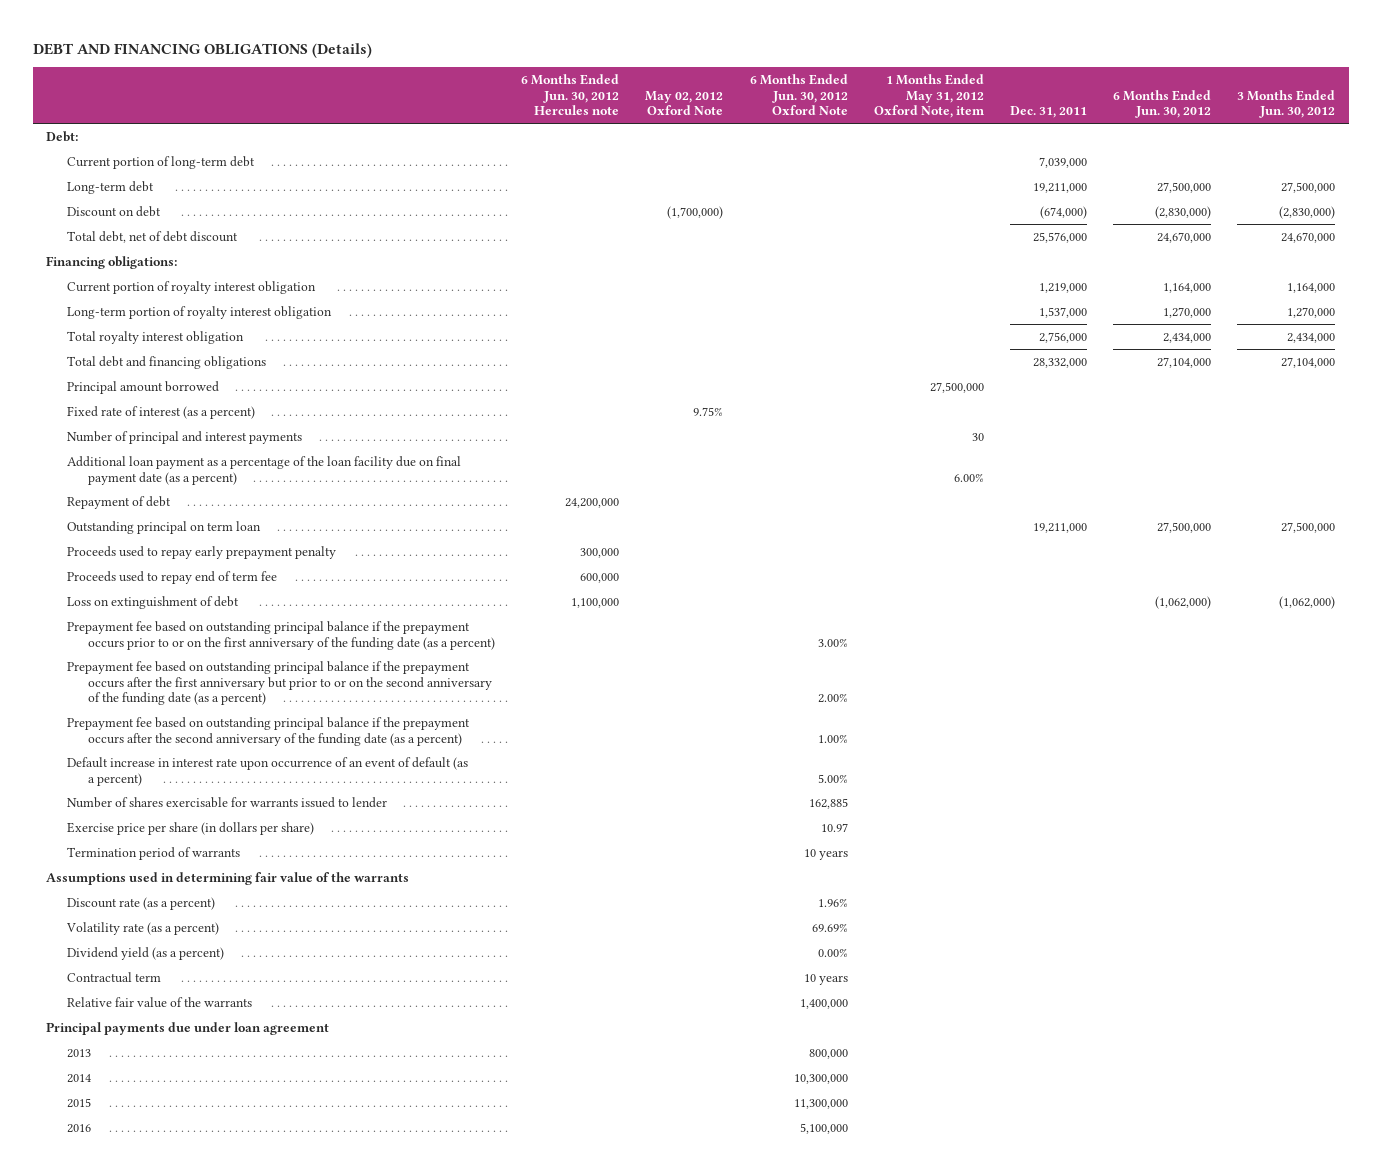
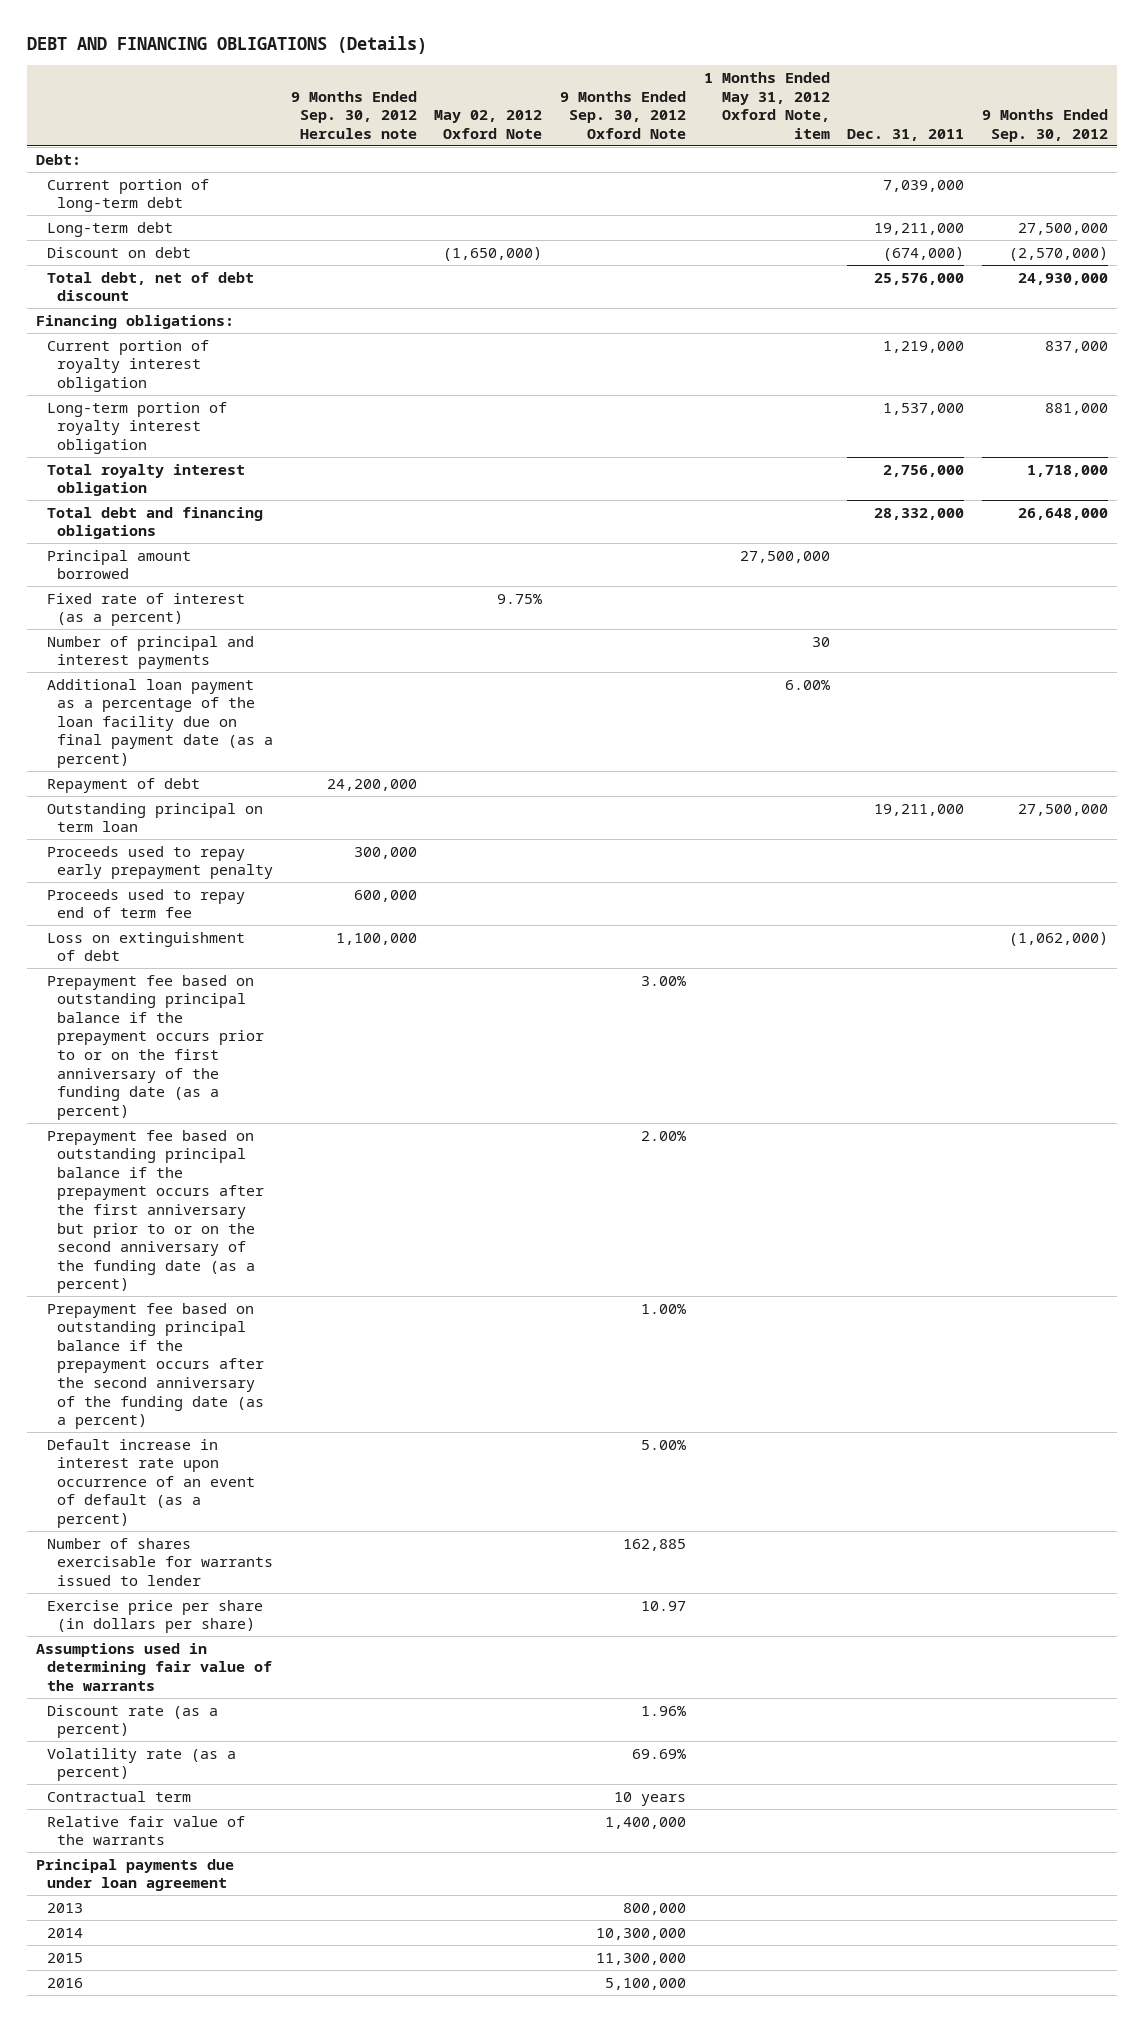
- | 6 Months Ended Jun. 30, 2012 Hercules note | May 02, 2012 Oxford Note | 6 Months Ended Jun. 30, 2012 Oxford Note | 1 Months Ended May 31, 2012 Oxford Note, item | Dec. 31, 2011 | 6 Months Ended Jun. 30, 2012 | 3 Months Ended Jun. 30, 2012
+ | 9 Months Ended Sep. 30, 2012 Hercules note | May 02, 2012 Oxford Note | 9 Months Ended Sep. 30, 2012 Oxford Note | 1 Months Ended May 31, 2012 Oxford Note, item | Dec. 31, 2011 | 9 Months Ended Sep. 30, 2012
- Discount on debt | | (1,700,000) | | | (674,000) | (2,830,000) | (2,830,000)
+ Discount on debt | | (1,650,000) | | | (674,000) | (2,570,000)
- Termination period of warrants | | | 10 years | | | |
- Dividend yield (as a percent) | | | 0.00% | | | |

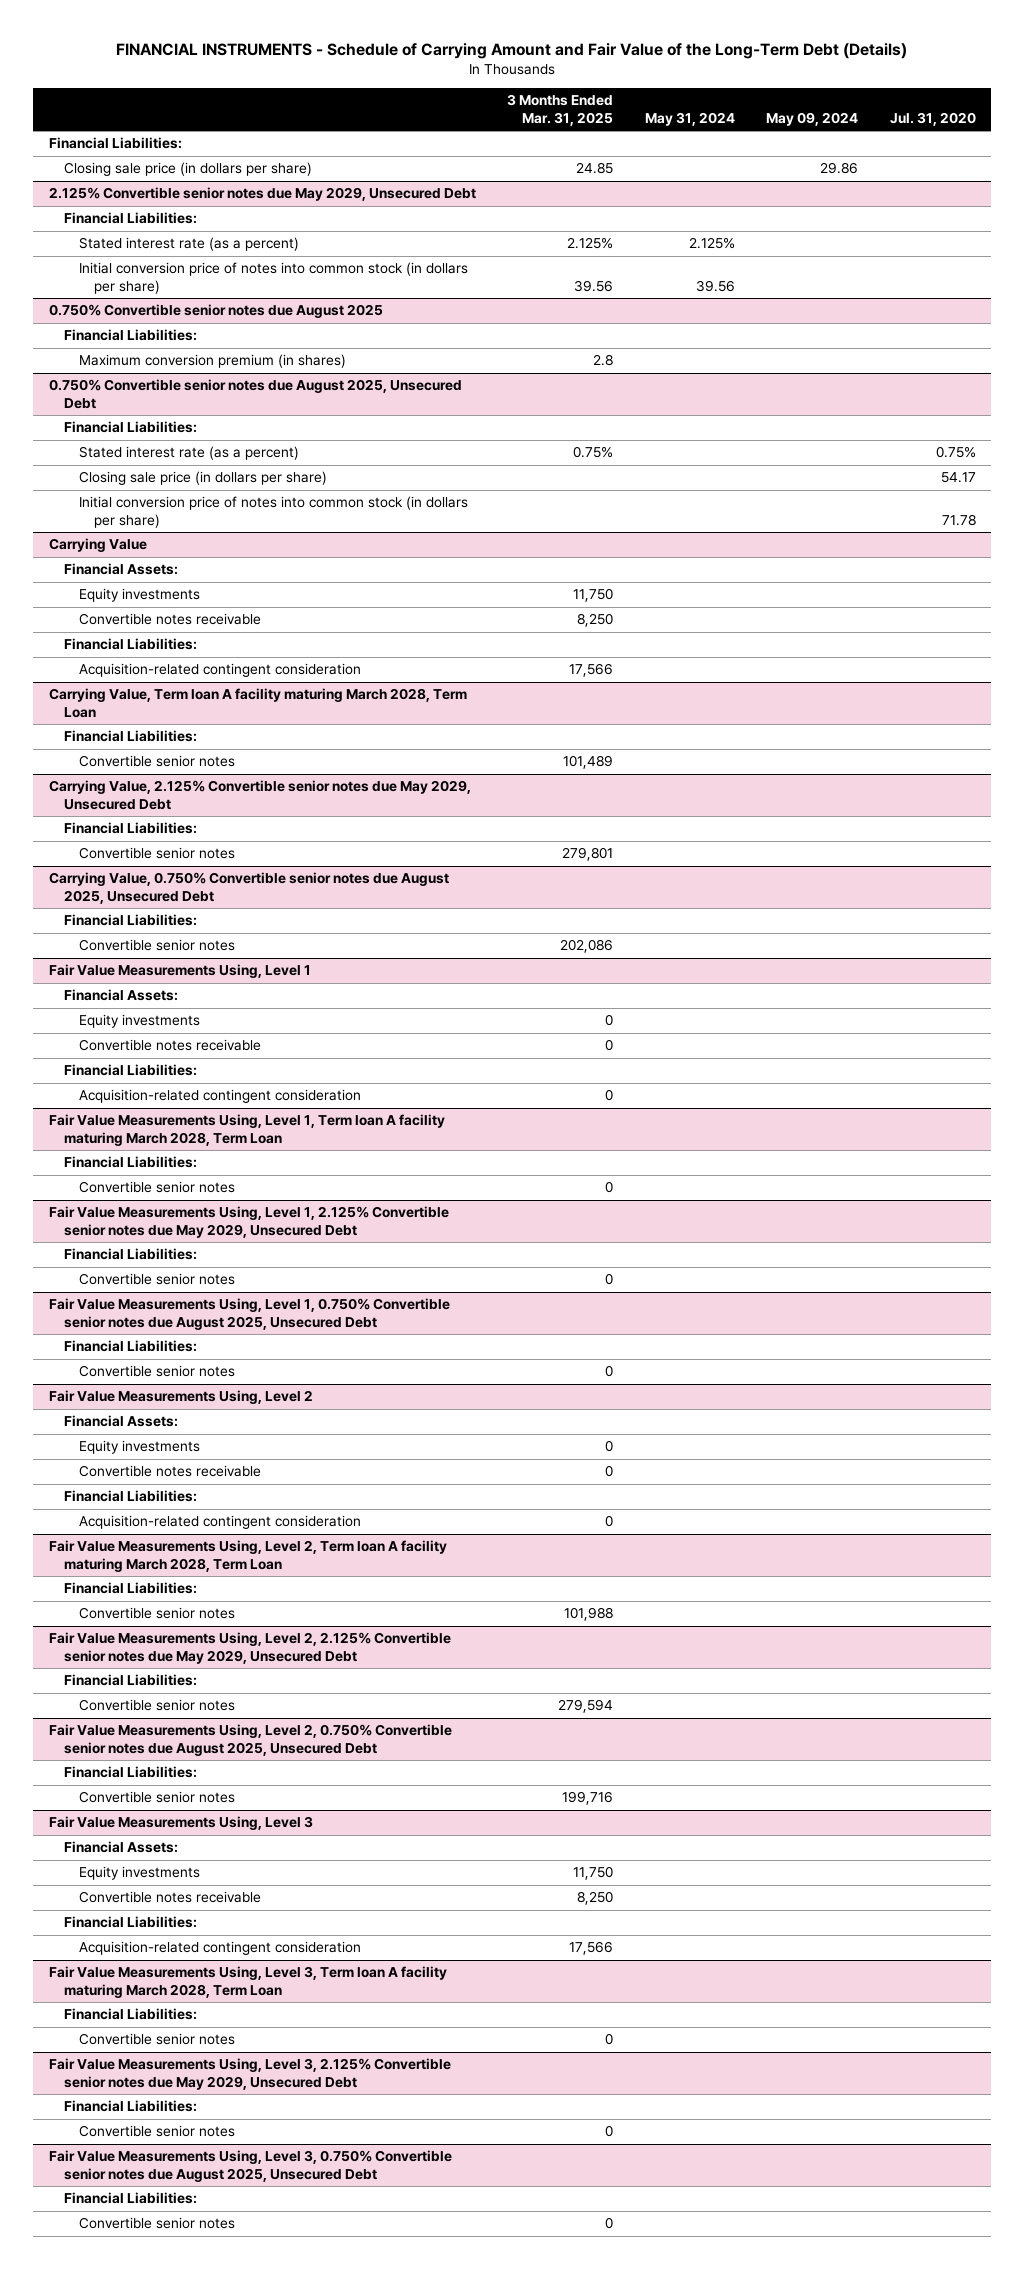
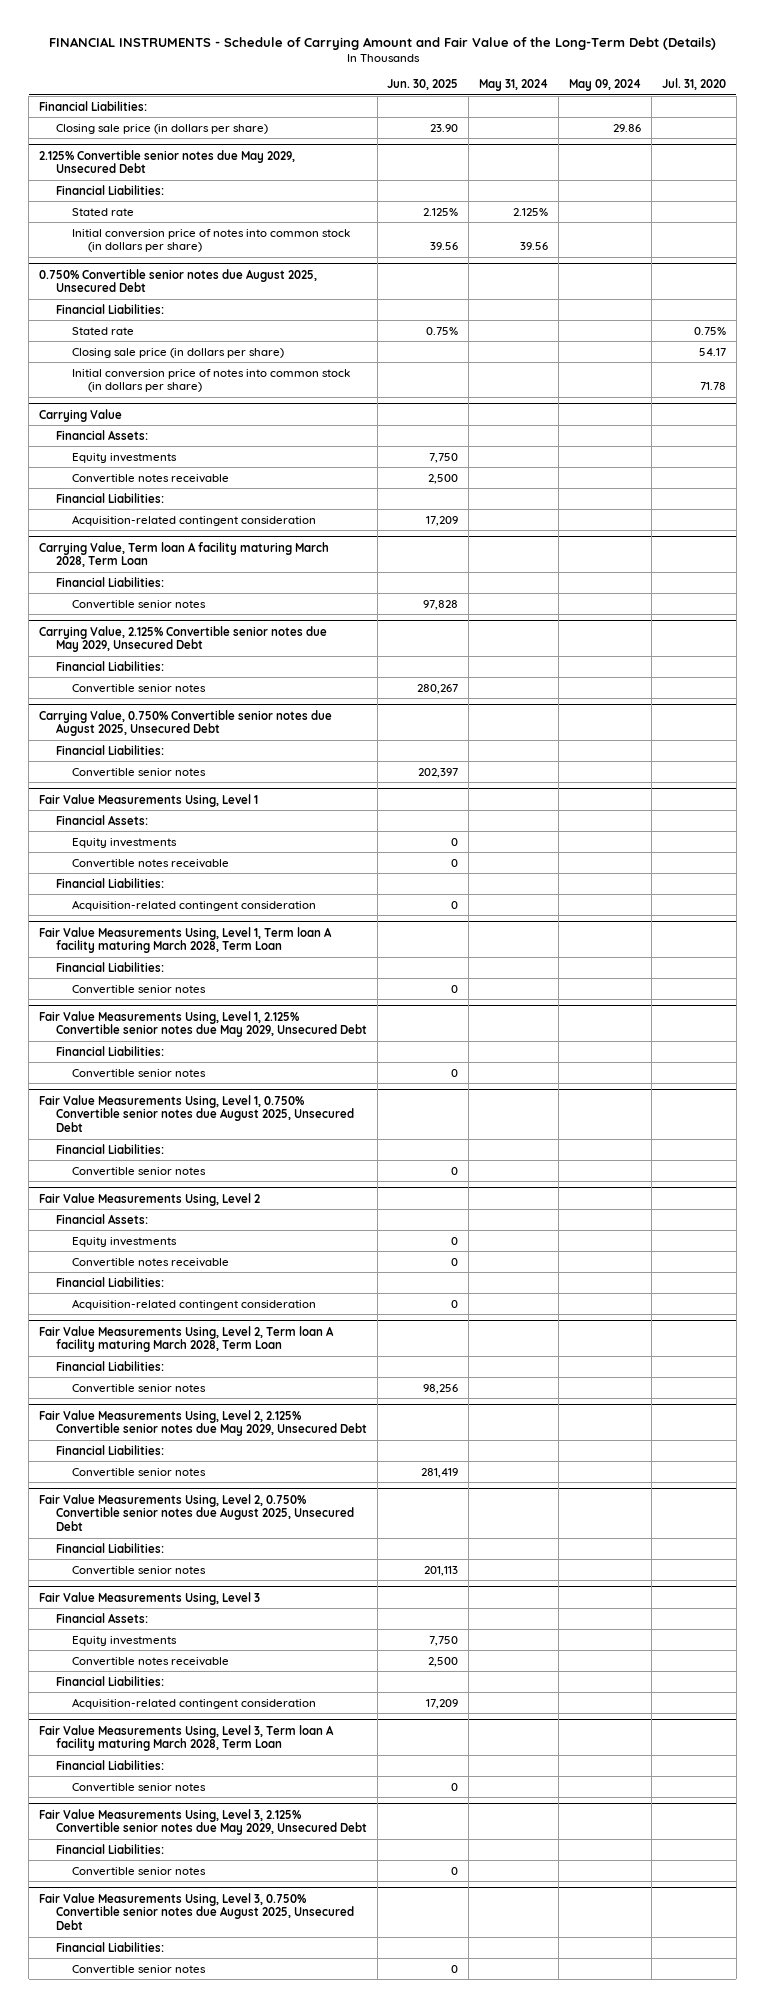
- | 3 Months Ended Mar. 31, 2025 | May 31, 2024 | May 09, 2024 | Jul. 31, 2020
+ | Jun. 30, 2025 | May 31, 2024 | May 09, 2024 | Jul. 31, 2020
@ 2.125% Convertible senior notes due May 2029, Unsecured Debt
- Stated interest rate (as a percent) | 2.125% | 2.125% | |
+ Stated rate | 2.125% | 2.125% | |
- 0.750% Convertible senior notes due August 2025
- Financial Liabilities:
- Maximum conversion premium (in shares) | 2.8 | | |
@ 0.750% Convertible senior notes due August 2025, Unsecured Debt
- Stated interest rate (as a percent) | 0.75% | | | 0.75%
+ Stated rate | 0.75% | | | 0.75%

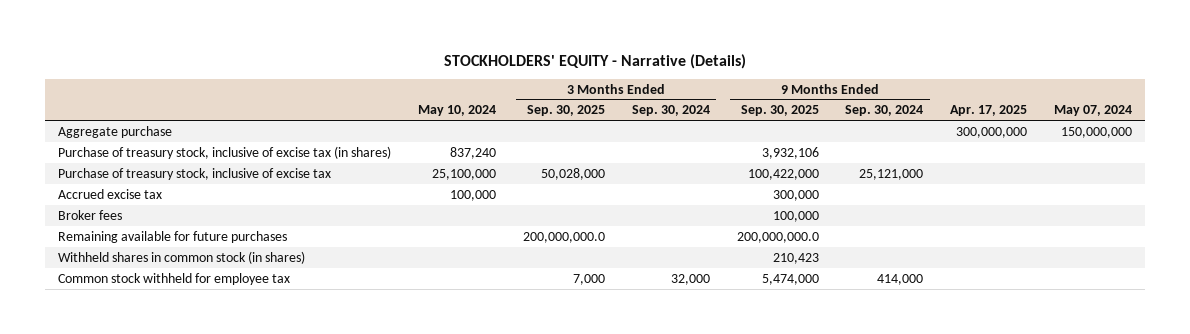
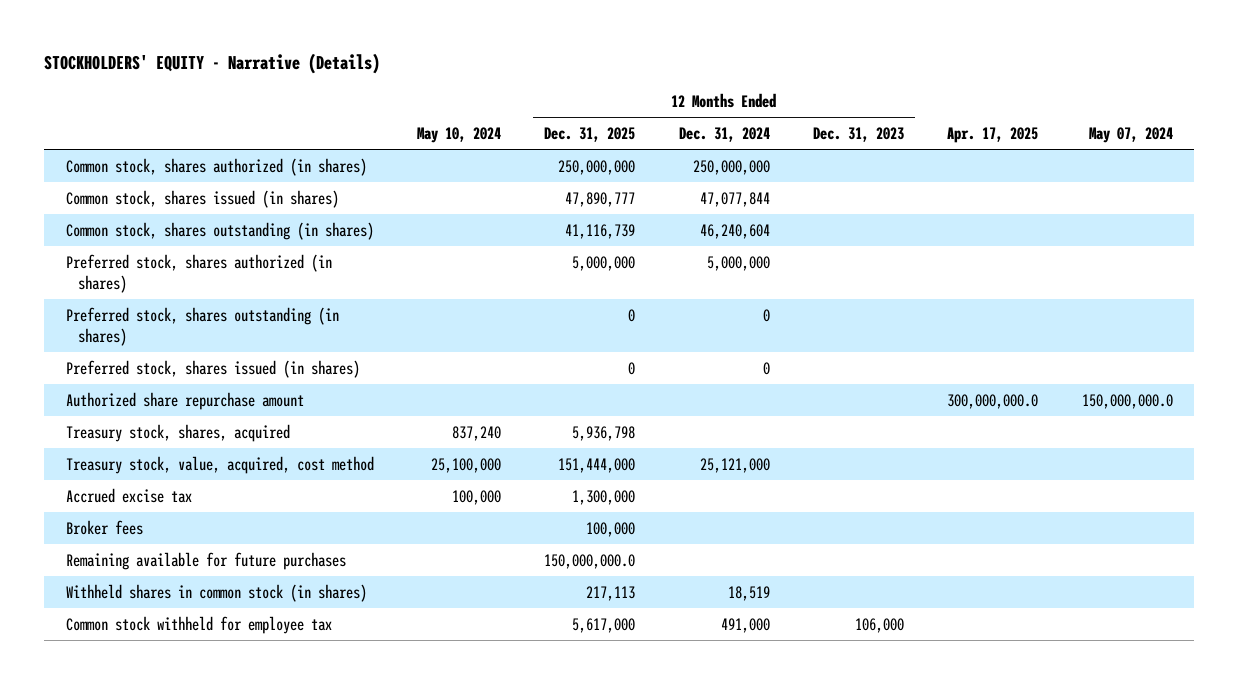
- | May 10, 2024 | 3 Months Ended Sep. 30, 2025 | 3 Months Ended Sep. 30, 2024 | 9 Months Ended Sep. 30, 2025 | 9 Months Ended Sep. 30, 2024 | Apr. 17, 2025 | May 07, 2024
+ | May 10, 2024 | 12 Months Ended Dec. 31, 2025 | 12 Months Ended Dec. 31, 2024 | 12 Months Ended Dec. 31, 2023 | Apr. 17, 2025 | May 07, 2024
- Aggregate purchase | | | | | | 300,000,000 | 150,000,000
- Purchase of treasury stock, inclusive of excise tax (in shares) | 837,240 | | | 3,932,106 | | |
- Purchase of treasury stock, inclusive of excise tax | 25,100,000 | 50,028,000 | | 100,422,000 | 25,121,000 | |
+ Common stock, shares authorized (in shares) | | 250,000,000 | 250,000,000 | | |
+ Common stock, shares issued (in shares) | | 47,890,777 | 47,077,844 | | |
+ Common stock, shares outstanding (in shares) | | 41,116,739 | 46,240,604 | | |
+ Preferred stock, shares authorized (in shares) | | 5,000,000 | 5,000,000 | | |
+ Preferred stock, shares outstanding (in shares) | | 0 | 0 | | |
+ Preferred stock, shares issued (in shares) | | 0 | 0 | | |
+ Authorized share repurchase amount | | | | | 300,000,000.0 | 150,000,000.0
+ Treasury stock, shares, acquired | 837,240 | 5,936,798 | | | |
+ Treasury stock, value, acquired, cost method | 25,100,000 | 151,444,000 | 25,121,000 | | |

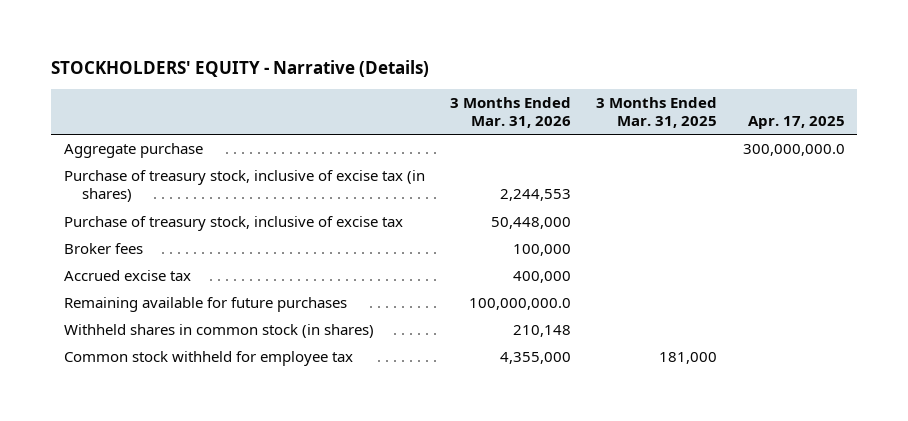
- | May 10, 2024 | 12 Months Ended Dec. 31, 2025 | 12 Months Ended Dec. 31, 2024 | 12 Months Ended Dec. 31, 2023 | Apr. 17, 2025 | May 07, 2024
+ | 3 Months Ended Mar. 31, 2026 | 3 Months Ended Mar. 31, 2025 | Apr. 17, 2025
- Common stock, shares authorized (in shares) | | 250,000,000 | 250,000,000 | | |
- Common stock, shares issued (in shares) | | 47,890,777 | 47,077,844 | | |
- Common stock, shares outstanding (in shares) | | 41,116,739 | 46,240,604 | | |
- Preferred stock, shares authorized (in shares) | | 5,000,000 | 5,000,000 | | |
- Preferred stock, shares outstanding (in shares) | | 0 | 0 | | |
- Preferred stock, shares issued (in shares) | | 0 | 0 | | |
- Authorized share repurchase amount | | | | | 300,000,000.0 | 150,000,000.0
- Treasury stock, shares, acquired | 837,240 | 5,936,798 | | | |
- Treasury stock, value, acquired, cost method | 25,100,000 | 151,444,000 | 25,121,000 | | |
+ Aggregate purchase | | | 300,000,000.0
+ Purchase of treasury stock, inclusive of excise tax (in shares) | 2,244,553 | |
+ Purchase of treasury stock, inclusive of excise tax | 50,448,000 | |
moved down: Accrued excise tax | 400,000 | |

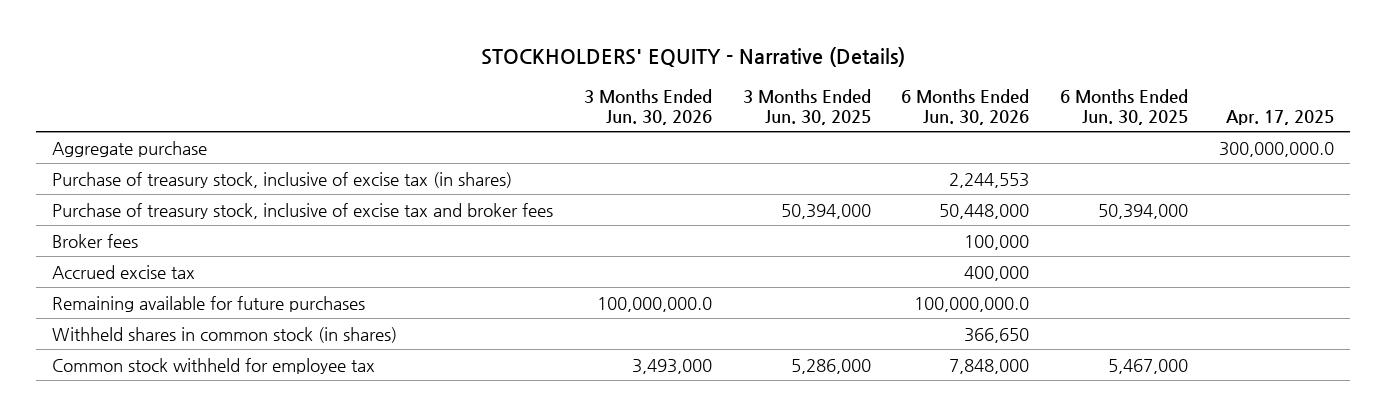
- | 3 Months Ended Mar. 31, 2026 | 3 Months Ended Mar. 31, 2025 | Apr. 17, 2025
+ | 3 Months Ended Jun. 30, 2026 | 3 Months Ended Jun. 30, 2025 | 6 Months Ended Jun. 30, 2026 | 6 Months Ended Jun. 30, 2025 | Apr. 17, 2025
- Purchase of treasury stock, inclusive of excise tax | 50,448,000 | |
+ Purchase of treasury stock, inclusive of excise tax and broker fees | | 50,394,000 | 50,448,000 | 50,394,000 |

